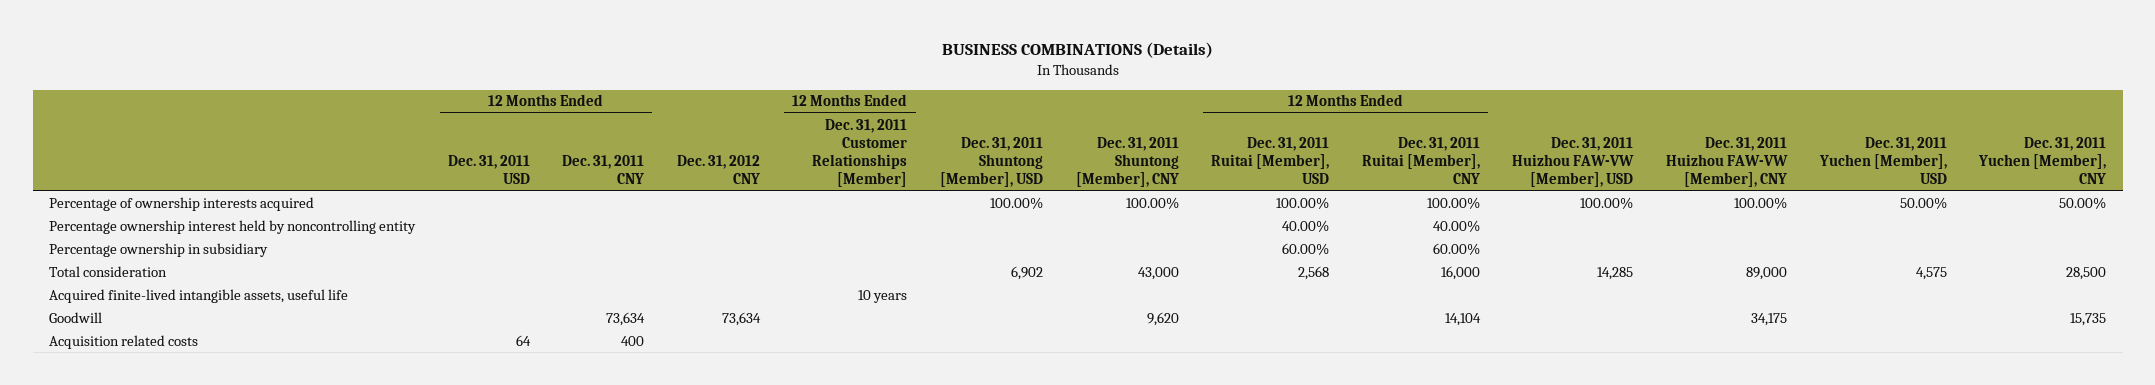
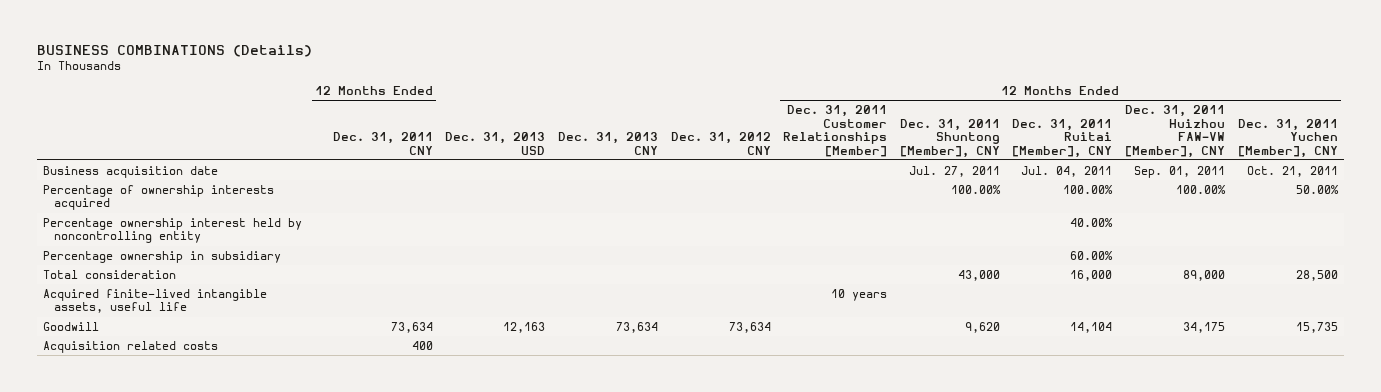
- | 12 Months Ended Dec. 31, 2011 USD | 12 Months Ended Dec. 31, 2011 CNY | Dec. 31, 2012 CNY | 12 Months Ended Dec. 31, 2011 Customer Relationships [Member] | Dec. 31, 2011 Shuntong [Member], USD | Dec. 31, 2011 Shuntong [Member], CNY | 12 Months Ended Dec. 31, 2011 Ruitai [Member], USD | 12 Months Ended Dec. 31, 2011 Ruitai [Member], CNY | Dec. 31, 2011 Huizhou FAW-VW [Member], USD | Dec. 31, 2011 Huizhou FAW-VW [Member], CNY | Dec. 31, 2011 Yuchen [Member], USD | Dec. 31, 2011 Yuchen [Member], CNY
+ | 12 Months Ended Dec. 31, 2011 CNY | Dec. 31, 2013 USD | Dec. 31, 2013 CNY | Dec. 31, 2012 CNY | 12 Months Ended Dec. 31, 2011 Customer Relationships [Member] | 12 Months Ended Dec. 31, 2011 Shuntong [Member], CNY | 12 Months Ended Dec. 31, 2011 Ruitai [Member], CNY | 12 Months Ended Dec. 31, 2011 Huizhou FAW-VW [Member], CNY | 12 Months Ended Dec. 31, 2011 Yuchen [Member], CNY
+ Business acquisition date | | | | | | Jul. 27, 2011 | Jul. 04, 2011 | Sep. 01, 2011 | Oct. 21, 2011

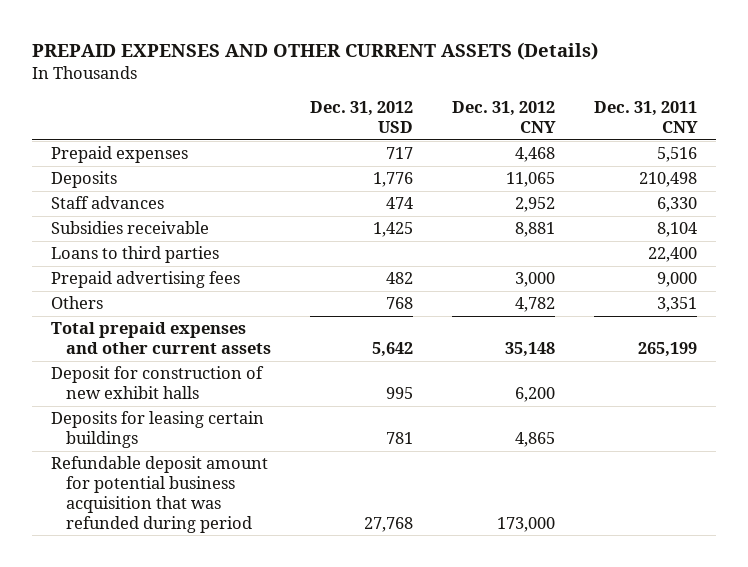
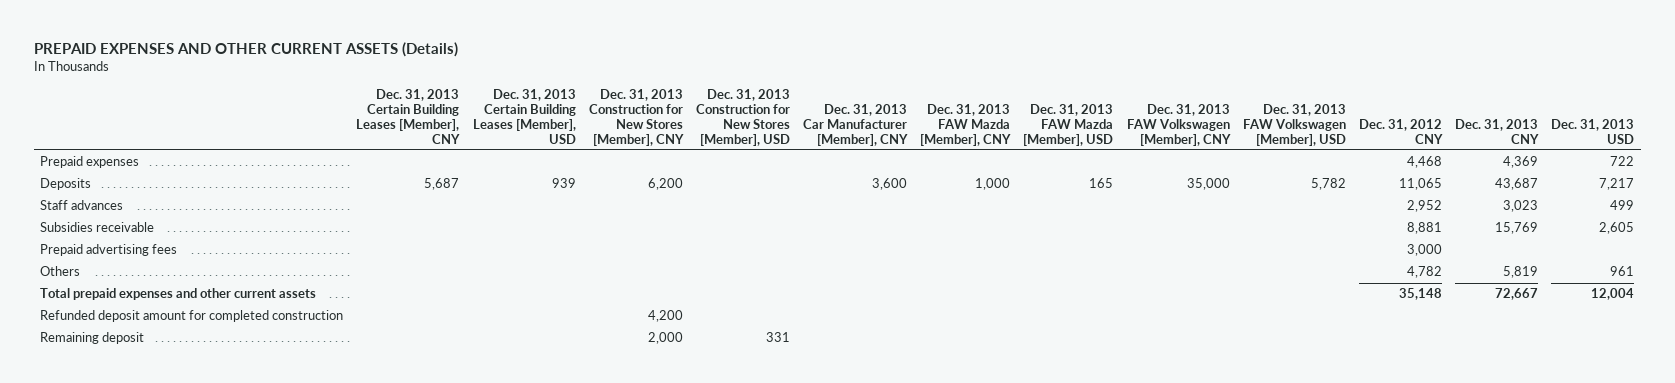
- | Dec. 31, 2012 USD | Dec. 31, 2012 CNY | Dec. 31, 2011 CNY
+ | Dec. 31, 2013 Certain Building Leases [Member], CNY | Dec. 31, 2013 Certain Building Leases [Member], USD | Dec. 31, 2013 Construction for New Stores [Member], CNY | Dec. 31, 2013 Construction for New Stores [Member], USD | Dec. 31, 2013 Car Manufacturer [Member], CNY | Dec. 31, 2013 FAW Mazda [Member], CNY | Dec. 31, 2013 FAW Mazda [Member], USD | Dec. 31, 2013 FAW Volkswagen [Member], CNY | Dec. 31, 2013 FAW Volkswagen [Member], USD | Dec. 31, 2012 CNY | Dec. 31, 2013 CNY | Dec. 31, 2013 USD
- Loans to third parties | | | 22,400
- Deposit for construction of new exhibit halls | 995 | 6,200 |
- Deposits for leasing certain buildings | 781 | 4,865 |
- Refundable deposit amount for potential business acquisition that was refunded during period | 27,768 | 173,000 |
+ Refunded deposit amount for completed construction | | | 4,200 | | | | | | | | |
+ Remaining deposit | | | 2,000 | 331 | | | | | | | |

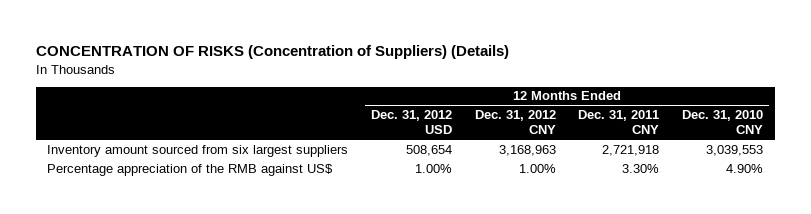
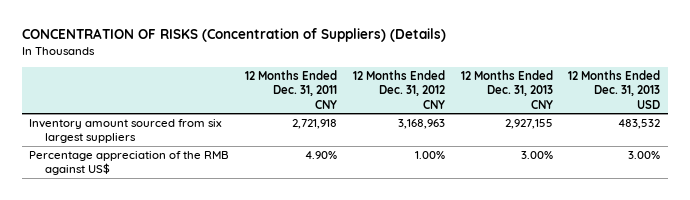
- | 12 Months Ended Dec. 31, 2012 USD | 12 Months Ended Dec. 31, 2012 CNY | 12 Months Ended Dec. 31, 2011 CNY | 12 Months Ended Dec. 31, 2010 CNY
+ | 12 Months Ended Dec. 31, 2011 CNY | 12 Months Ended Dec. 31, 2012 CNY | 12 Months Ended Dec. 31, 2013 CNY | 12 Months Ended Dec. 31, 2013 USD
- Percentage appreciation of the RMB against US$ | 1.00% | 1.00% | 3.30% | 4.90%
+ Percentage appreciation of the RMB against US$ | 4.90% | 1.00% | 3.00% | 3.00%

